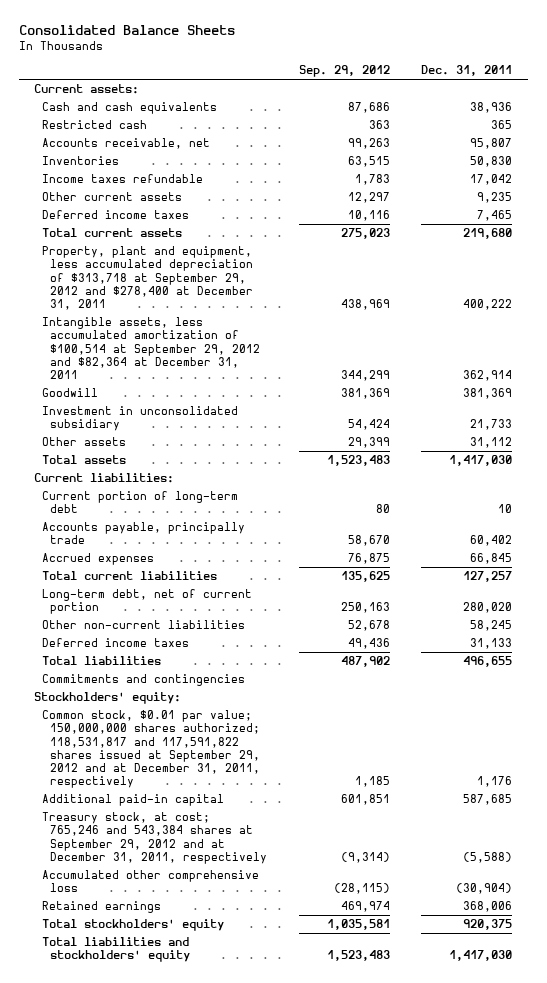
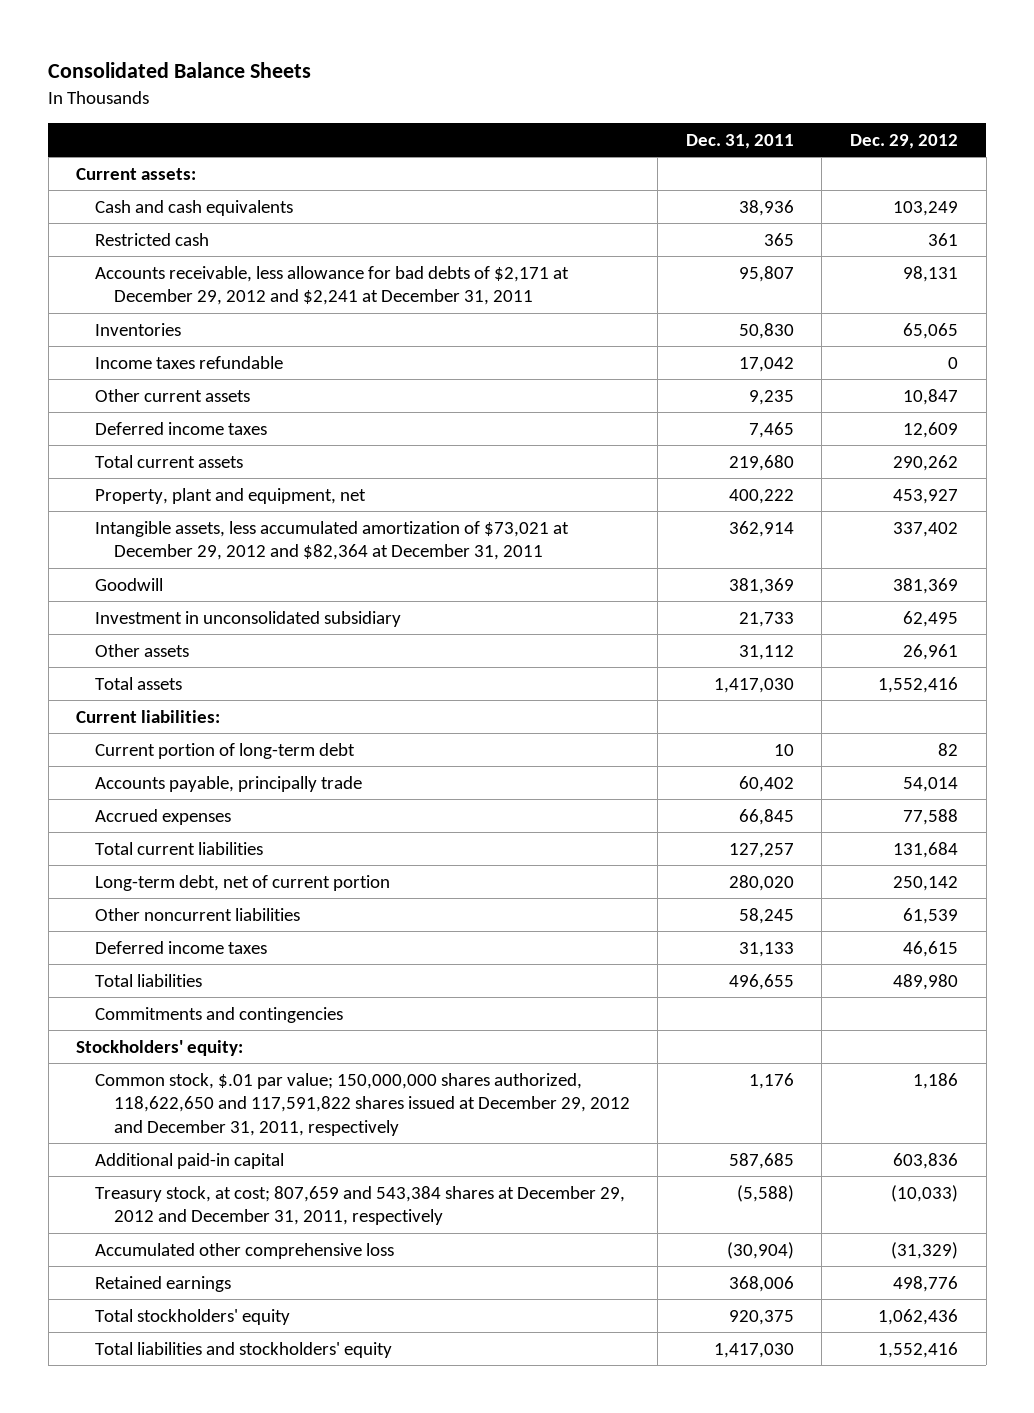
- | Sep. 29, 2012 | Dec. 31, 2011
+ | Dec. 31, 2011 | Dec. 29, 2012
- Accounts receivable, net | 99,263 | 95,807
+ Accounts receivable, less allowance for bad debts of $2,171 at December 29, 2012 and $2,241 at December 31, 2011 | 95,807 | 98,131
- Property, plant and equipment, less accumulated depreciation of $313,718 at September 29, 2012 and $278,400 at December 31, 2011 | 438,969 | 400,222
- Intangible assets, less accumulated amortization of $100,514 at September 29, 2012 and $82,364 at December 31, 2011 | 344,299 | 362,914
+ Property, plant and equipment, net | 400,222 | 453,927
+ Intangible assets, less accumulated amortization of $73,021 at December 29, 2012 and $82,364 at December 31, 2011 | 362,914 | 337,402
- Other non-current liabilities | 52,678 | 58,245
+ Other noncurrent liabilities | 58,245 | 61,539
- Common stock, $0.01 par value; 150,000,000 shares authorized; 118,531,817 and 117,591,822 shares issued at September 29, 2012 and at December 31, 2011, respectively | 1,185 | 1,176
+ Common stock, $.01 par value; 150,000,000 shares authorized, 118,622,650 and 117,591,822 shares issued at December 29, 2012 and December 31, 2011, respectively | 1,176 | 1,186
- Treasury stock, at cost; 765,246 and 543,384 shares at September 29, 2012 and at December 31, 2011, respectively | (9,314) | (5,588)
+ Treasury stock, at cost; 807,659 and 543,384 shares at December 29, 2012 and December 31, 2011, respectively | (5,588) | (10,033)

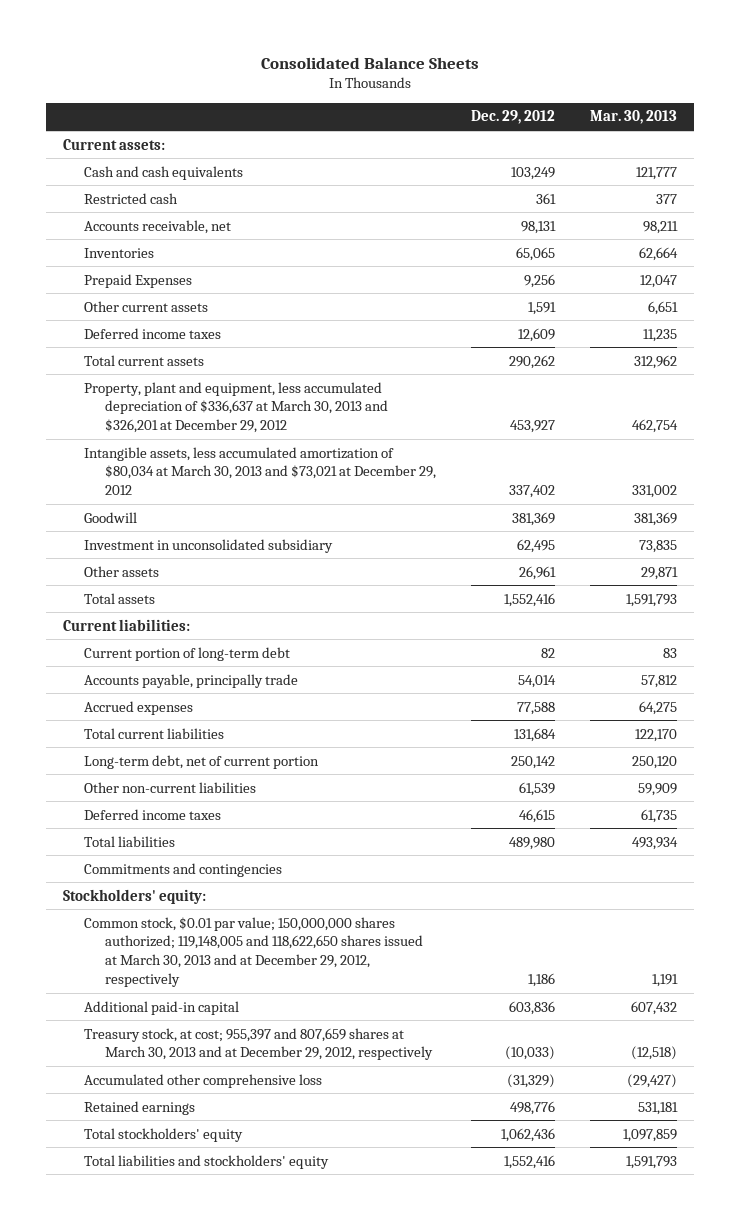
- | Dec. 31, 2011 | Dec. 29, 2012
+ | Dec. 29, 2012 | Mar. 30, 2013
- Accounts receivable, less allowance for bad debts of $2,171 at December 29, 2012 and $2,241 at December 31, 2011 | 95,807 | 98,131
+ Accounts receivable, net | 98,131 | 98,211
- Income taxes refundable | 17,042 | 0
- Other current assets | 9,235 | 10,847
+ Prepaid Expenses | 9,256 | 12,047
+ Other current assets | 1,591 | 6,651
- Property, plant and equipment, net | 400,222 | 453,927
- Intangible assets, less accumulated amortization of $73,021 at December 29, 2012 and $82,364 at December 31, 2011 | 362,914 | 337,402
+ Property, plant and equipment, less accumulated depreciation of $336,637 at March 30, 2013 and $326,201 at December 29, 2012 | 453,927 | 462,754
+ Intangible assets, less accumulated amortization of $80,034 at March 30, 2013 and $73,021 at December 29, 2012 | 337,402 | 331,002
- Other noncurrent liabilities | 58,245 | 61,539
+ Other non-current liabilities | 61,539 | 59,909
- Common stock, $.01 par value; 150,000,000 shares authorized, 118,622,650 and 117,591,822 shares issued at December 29, 2012 and December 31, 2011, respectively | 1,176 | 1,186
+ Common stock, $0.01 par value; 150,000,000 shares authorized; 119,148,005 and 118,622,650 shares issued at March 30, 2013 and at December 29, 2012, respectively | 1,186 | 1,191
- Treasury stock, at cost; 807,659 and 543,384 shares at December 29, 2012 and December 31, 2011, respectively | (5,588) | (10,033)
+ Treasury stock, at cost; 955,397 and 807,659 shares at March 30, 2013 and at December 29, 2012, respectively | (10,033) | (12,518)

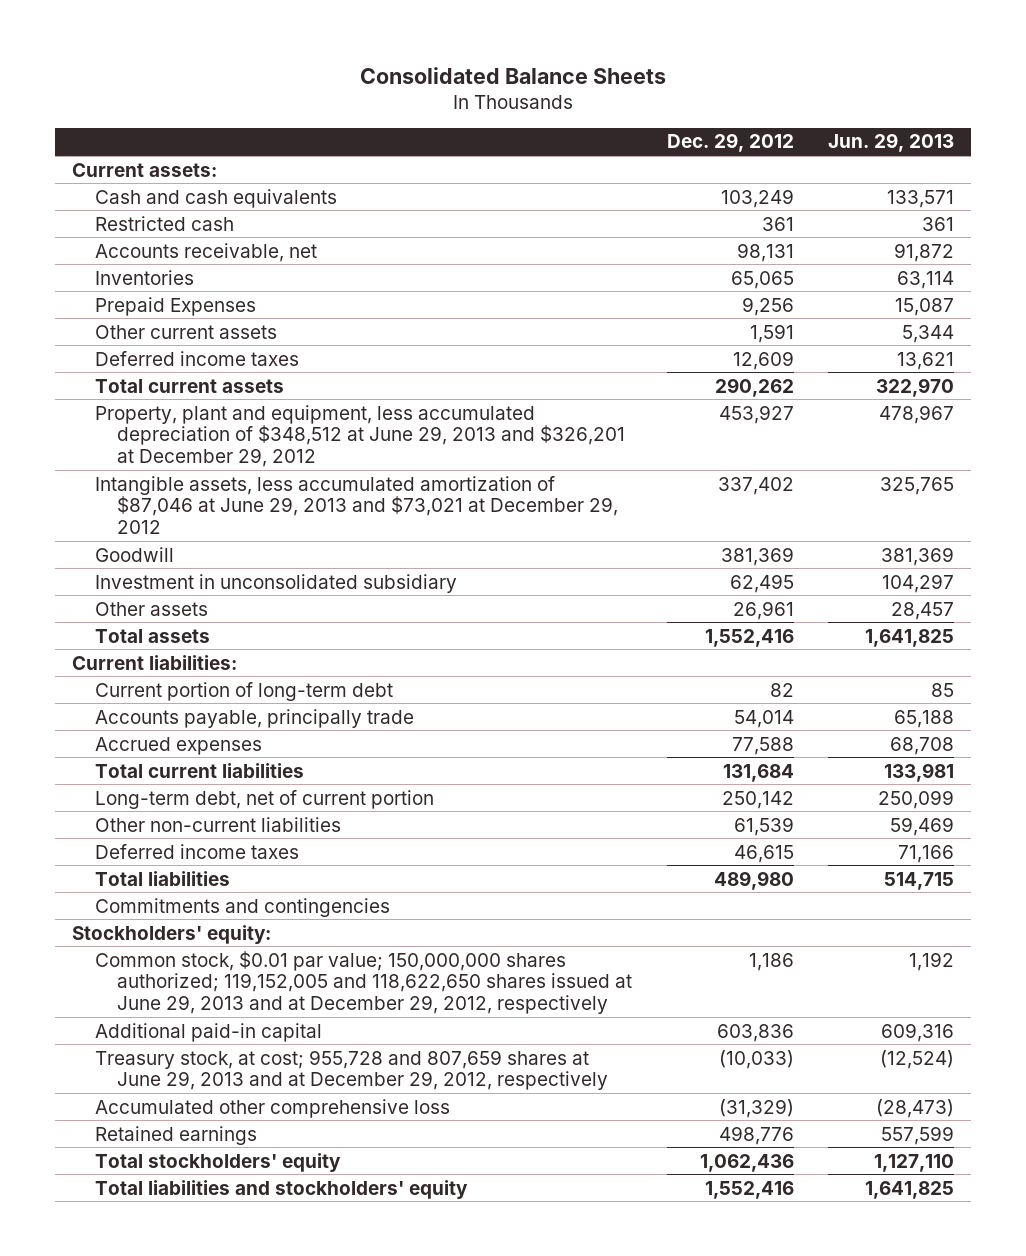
- | Dec. 29, 2012 | Mar. 30, 2013
+ | Dec. 29, 2012 | Jun. 29, 2013
- Property, plant and equipment, less accumulated depreciation of $336,637 at March 30, 2013 and $326,201 at December 29, 2012 | 453,927 | 462,754
- Intangible assets, less accumulated amortization of $80,034 at March 30, 2013 and $73,021 at December 29, 2012 | 337,402 | 331,002
+ Property, plant and equipment, less accumulated depreciation of $348,512 at June 29, 2013 and $326,201 at December 29, 2012 | 453,927 | 478,967
+ Intangible assets, less accumulated amortization of $87,046 at June 29, 2013 and $73,021 at December 29, 2012 | 337,402 | 325,765
- Common stock, $0.01 par value; 150,000,000 shares authorized; 119,148,005 and 118,622,650 shares issued at March 30, 2013 and at December 29, 2012, respectively | 1,186 | 1,191
+ Common stock, $0.01 par value; 150,000,000 shares authorized; 119,152,005 and 118,622,650 shares issued at June 29, 2013 and at December 29, 2012, respectively | 1,186 | 1,192
- Treasury stock, at cost; 955,397 and 807,659 shares at March 30, 2013 and at December 29, 2012, respectively | (10,033) | (12,518)
+ Treasury stock, at cost; 955,728 and 807,659 shares at June 29, 2013 and at December 29, 2012, respectively | (10,033) | (12,524)

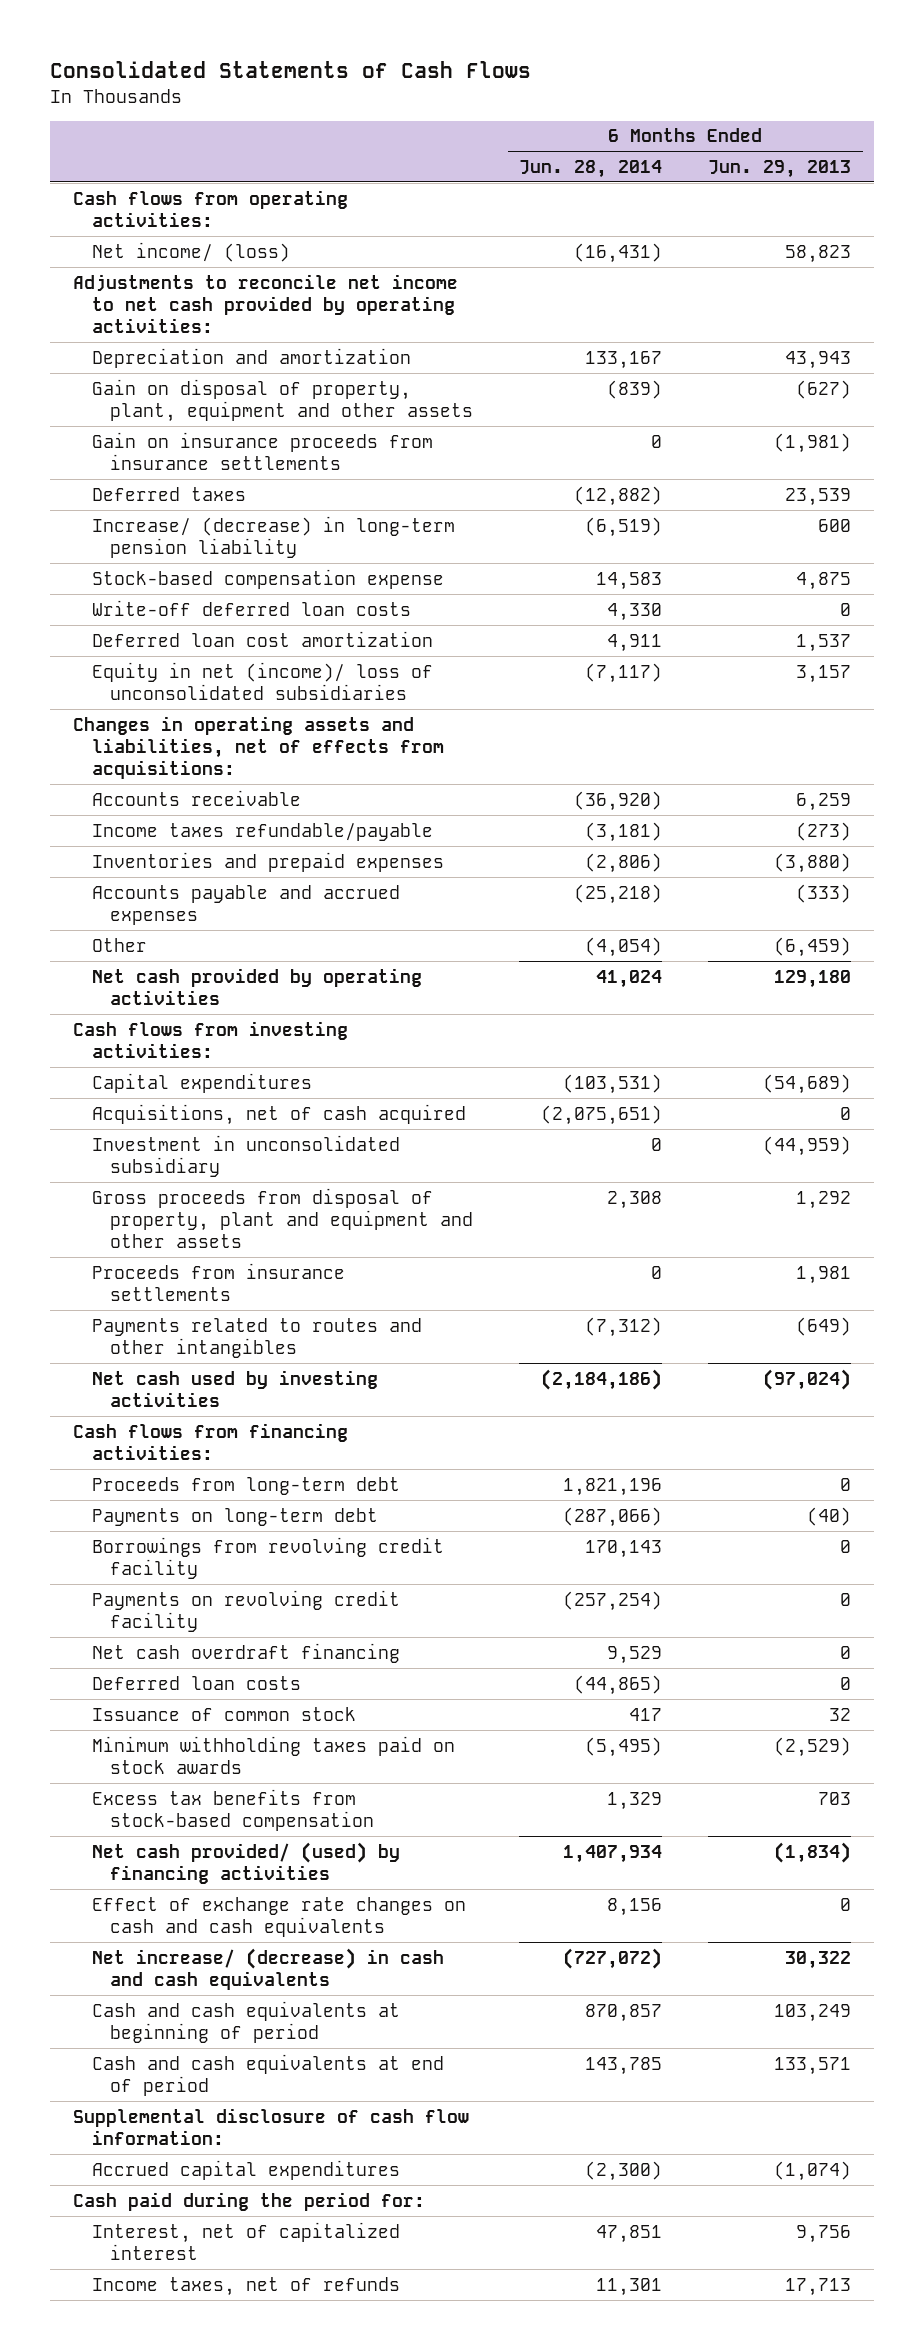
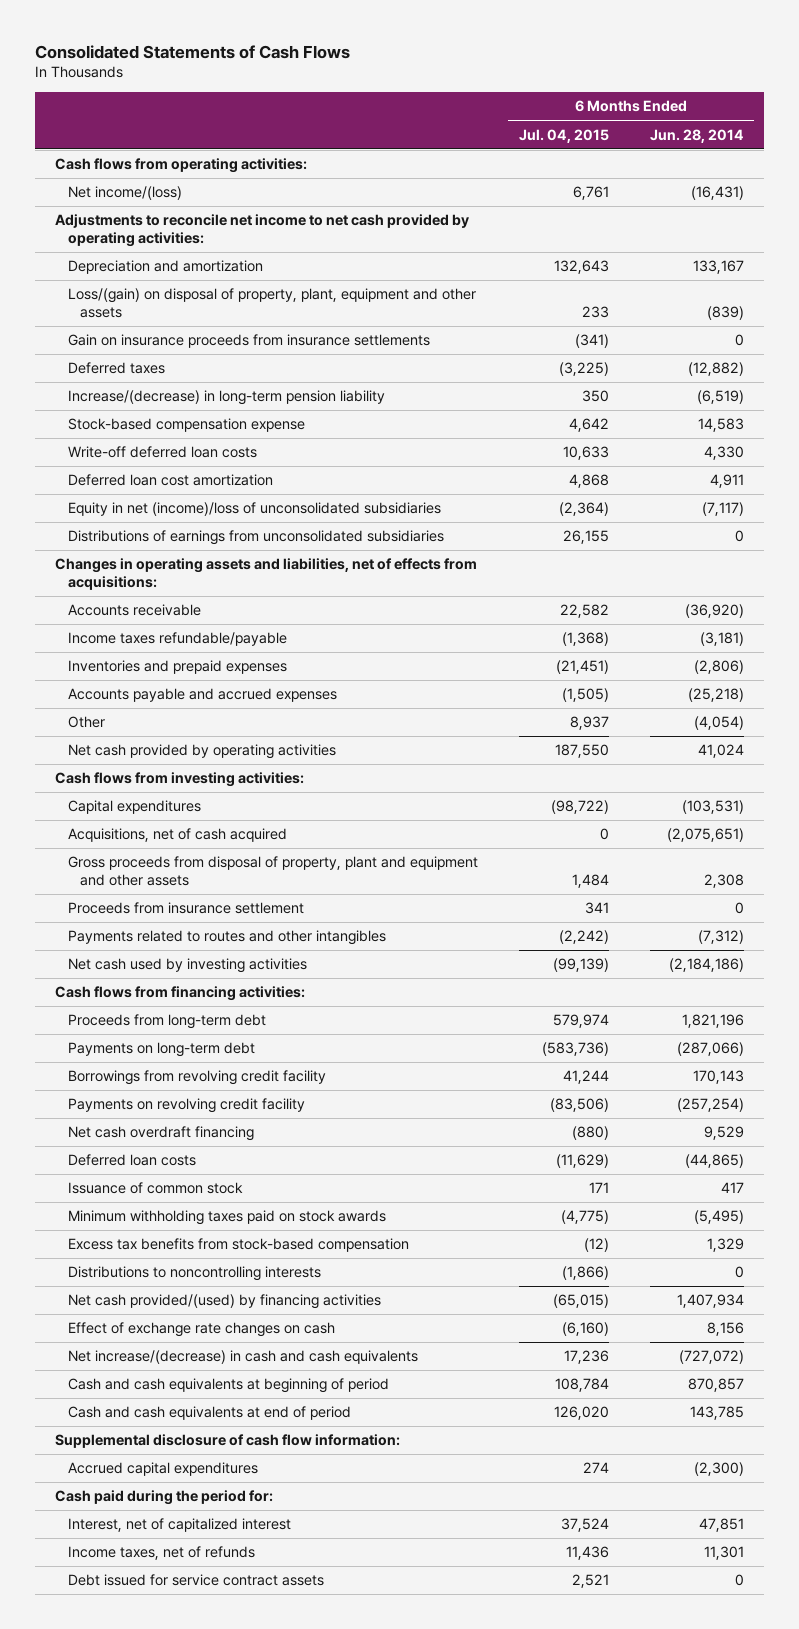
- | 6 Months Ended Jun. 28, 2014 | 6 Months Ended Jun. 29, 2013
+ | 6 Months Ended Jul. 04, 2015 | 6 Months Ended Jun. 28, 2014
- Net income/ (loss) | (16,431) | 58,823
+ Net income/(loss) | 6,761 | (16,431)
- Gain on disposal of property, plant, equipment and other assets | (839) | (627)
+ Loss/(gain) on disposal of property, plant, equipment and other assets | 233 | (839)
- Increase/ (decrease) in long-term pension liability | (6,519) | 600
+ Increase/(decrease) in long-term pension liability | 350 | (6,519)
- Equity in net (income)/ loss of unconsolidated subsidiaries | (7,117) | 3,157
+ Equity in net (income)/loss of unconsolidated subsidiaries | (2,364) | (7,117)
+ Distributions of earnings from unconsolidated subsidiaries | 26,155 | 0
- Investment in unconsolidated subsidiary | 0 | (44,959)
- Proceeds from insurance settlements | 0 | 1,981
+ Proceeds from insurance settlement | 341 | 0
- Net cash provided/ (used) by financing activities | 1,407,934 | (1,834)
- Effect of exchange rate changes on cash and cash equivalents | 8,156 | 0
- Net increase/ (decrease) in cash and cash equivalents | (727,072) | 30,322
+ Distributions to noncontrolling interests | (1,866) | 0
+ Net cash provided/(used) by financing activities | (65,015) | 1,407,934
+ Effect of exchange rate changes on cash | (6,160) | 8,156
+ Net increase/(decrease) in cash and cash equivalents | 17,236 | (727,072)
+ Debt issued for service contract assets | 2,521 | 0

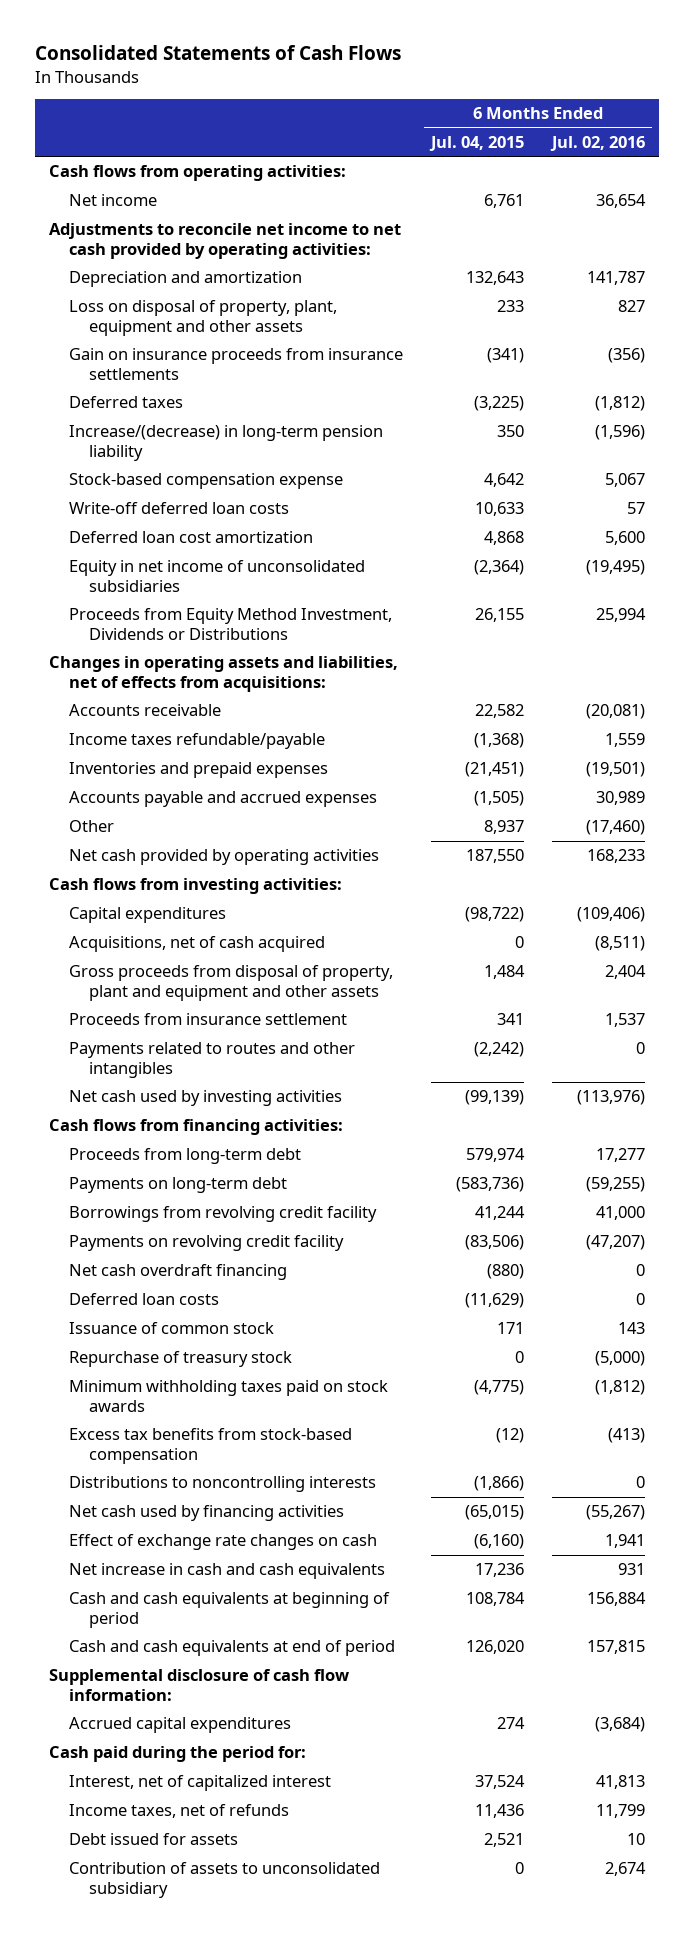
- | 6 Months Ended Jul. 04, 2015 | 6 Months Ended Jun. 28, 2014
+ | 6 Months Ended Jul. 04, 2015 | 6 Months Ended Jul. 02, 2016
- Net income/(loss) | 6,761 | (16,431)
+ Net income | 6,761 | 36,654
- Loss/(gain) on disposal of property, plant, equipment and other assets | 233 | (839)
+ Loss on disposal of property, plant, equipment and other assets | 233 | 827
- Equity in net (income)/loss of unconsolidated subsidiaries | (2,364) | (7,117)
- Distributions of earnings from unconsolidated subsidiaries | 26,155 | 0
+ Equity in net income of unconsolidated subsidiaries | (2,364) | (19,495)
+ Proceeds from Equity Method Investment, Dividends or Distributions | 26,155 | 25,994
+ Repurchase of treasury stock | 0 | (5,000)
- Net cash provided/(used) by financing activities | (65,015) | 1,407,934
+ Net cash used by financing activities | (65,015) | (55,267)
- Net increase/(decrease) in cash and cash equivalents | 17,236 | (727,072)
+ Net increase in cash and cash equivalents | 17,236 | 931
- Debt issued for service contract assets | 2,521 | 0
+ Debt issued for assets | 2,521 | 10
+ Contribution of assets to unconsolidated subsidiary | 0 | 2,674

